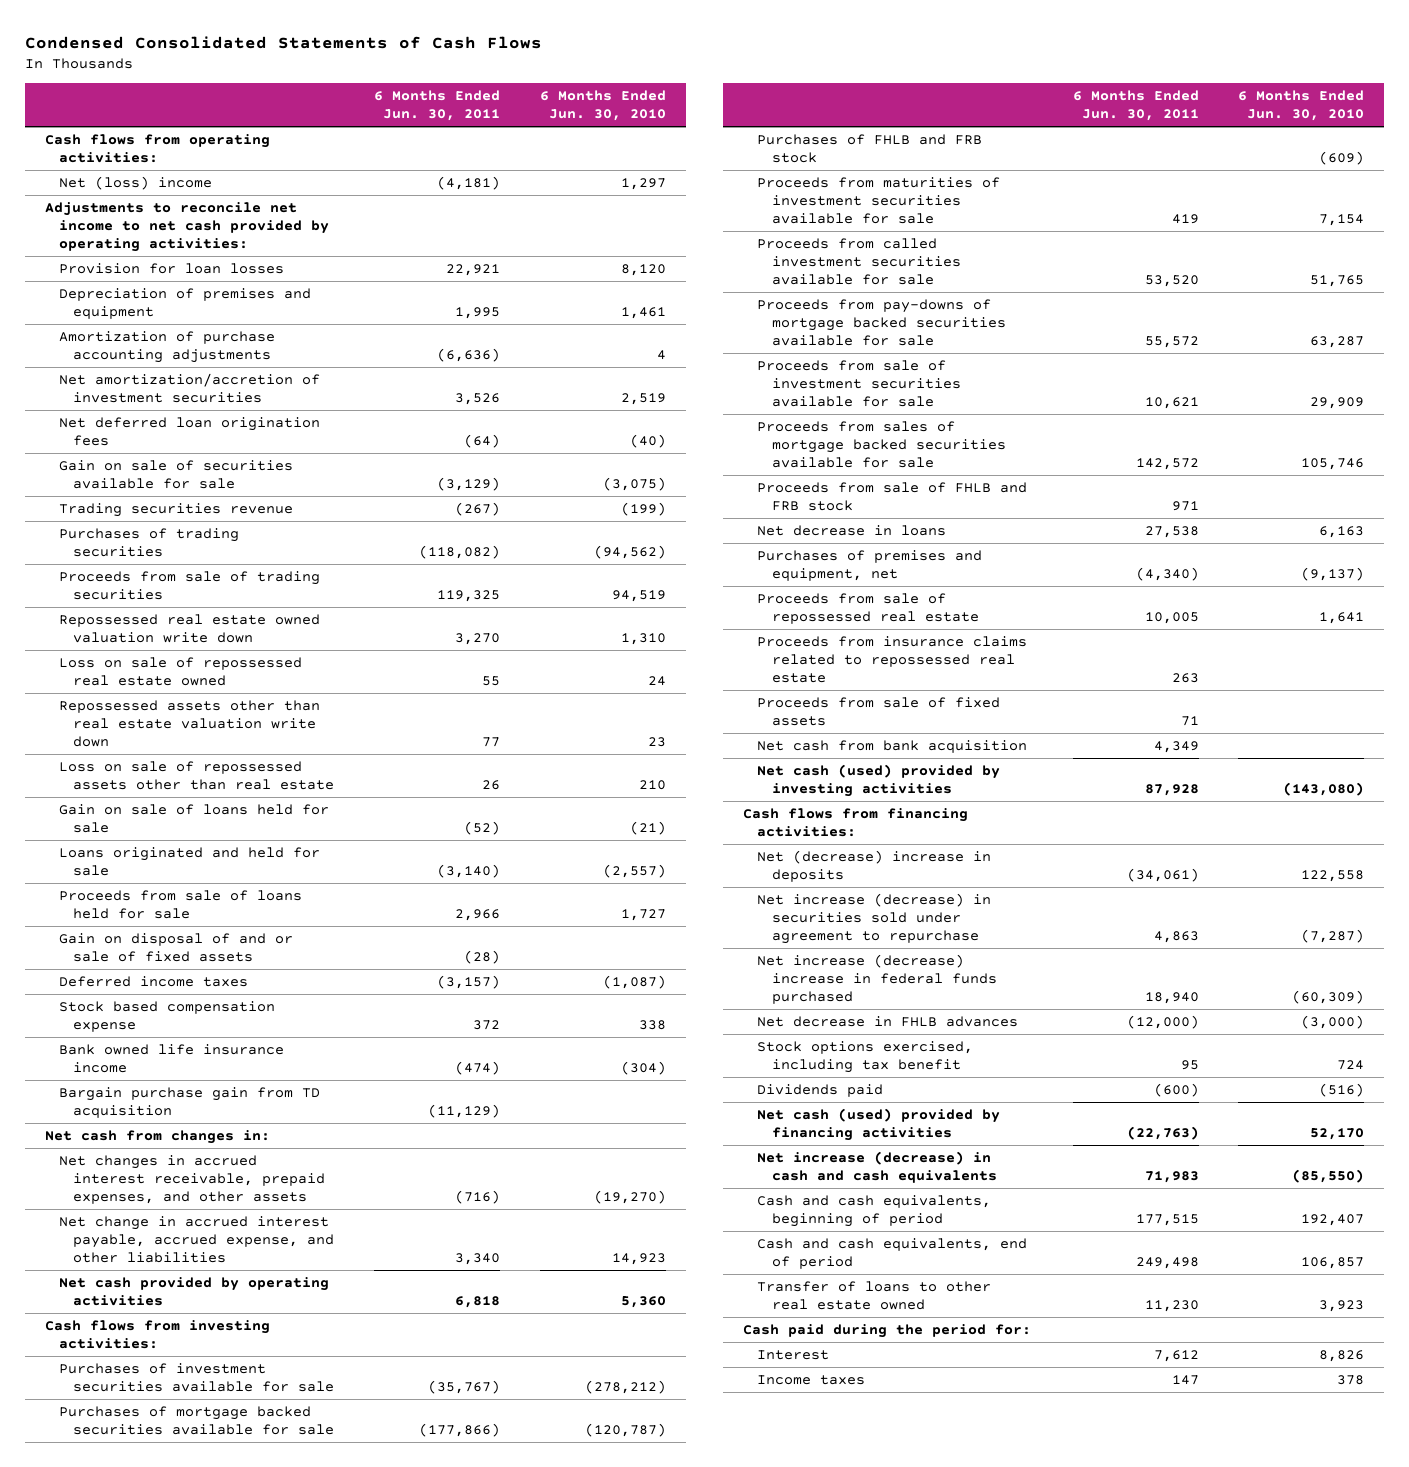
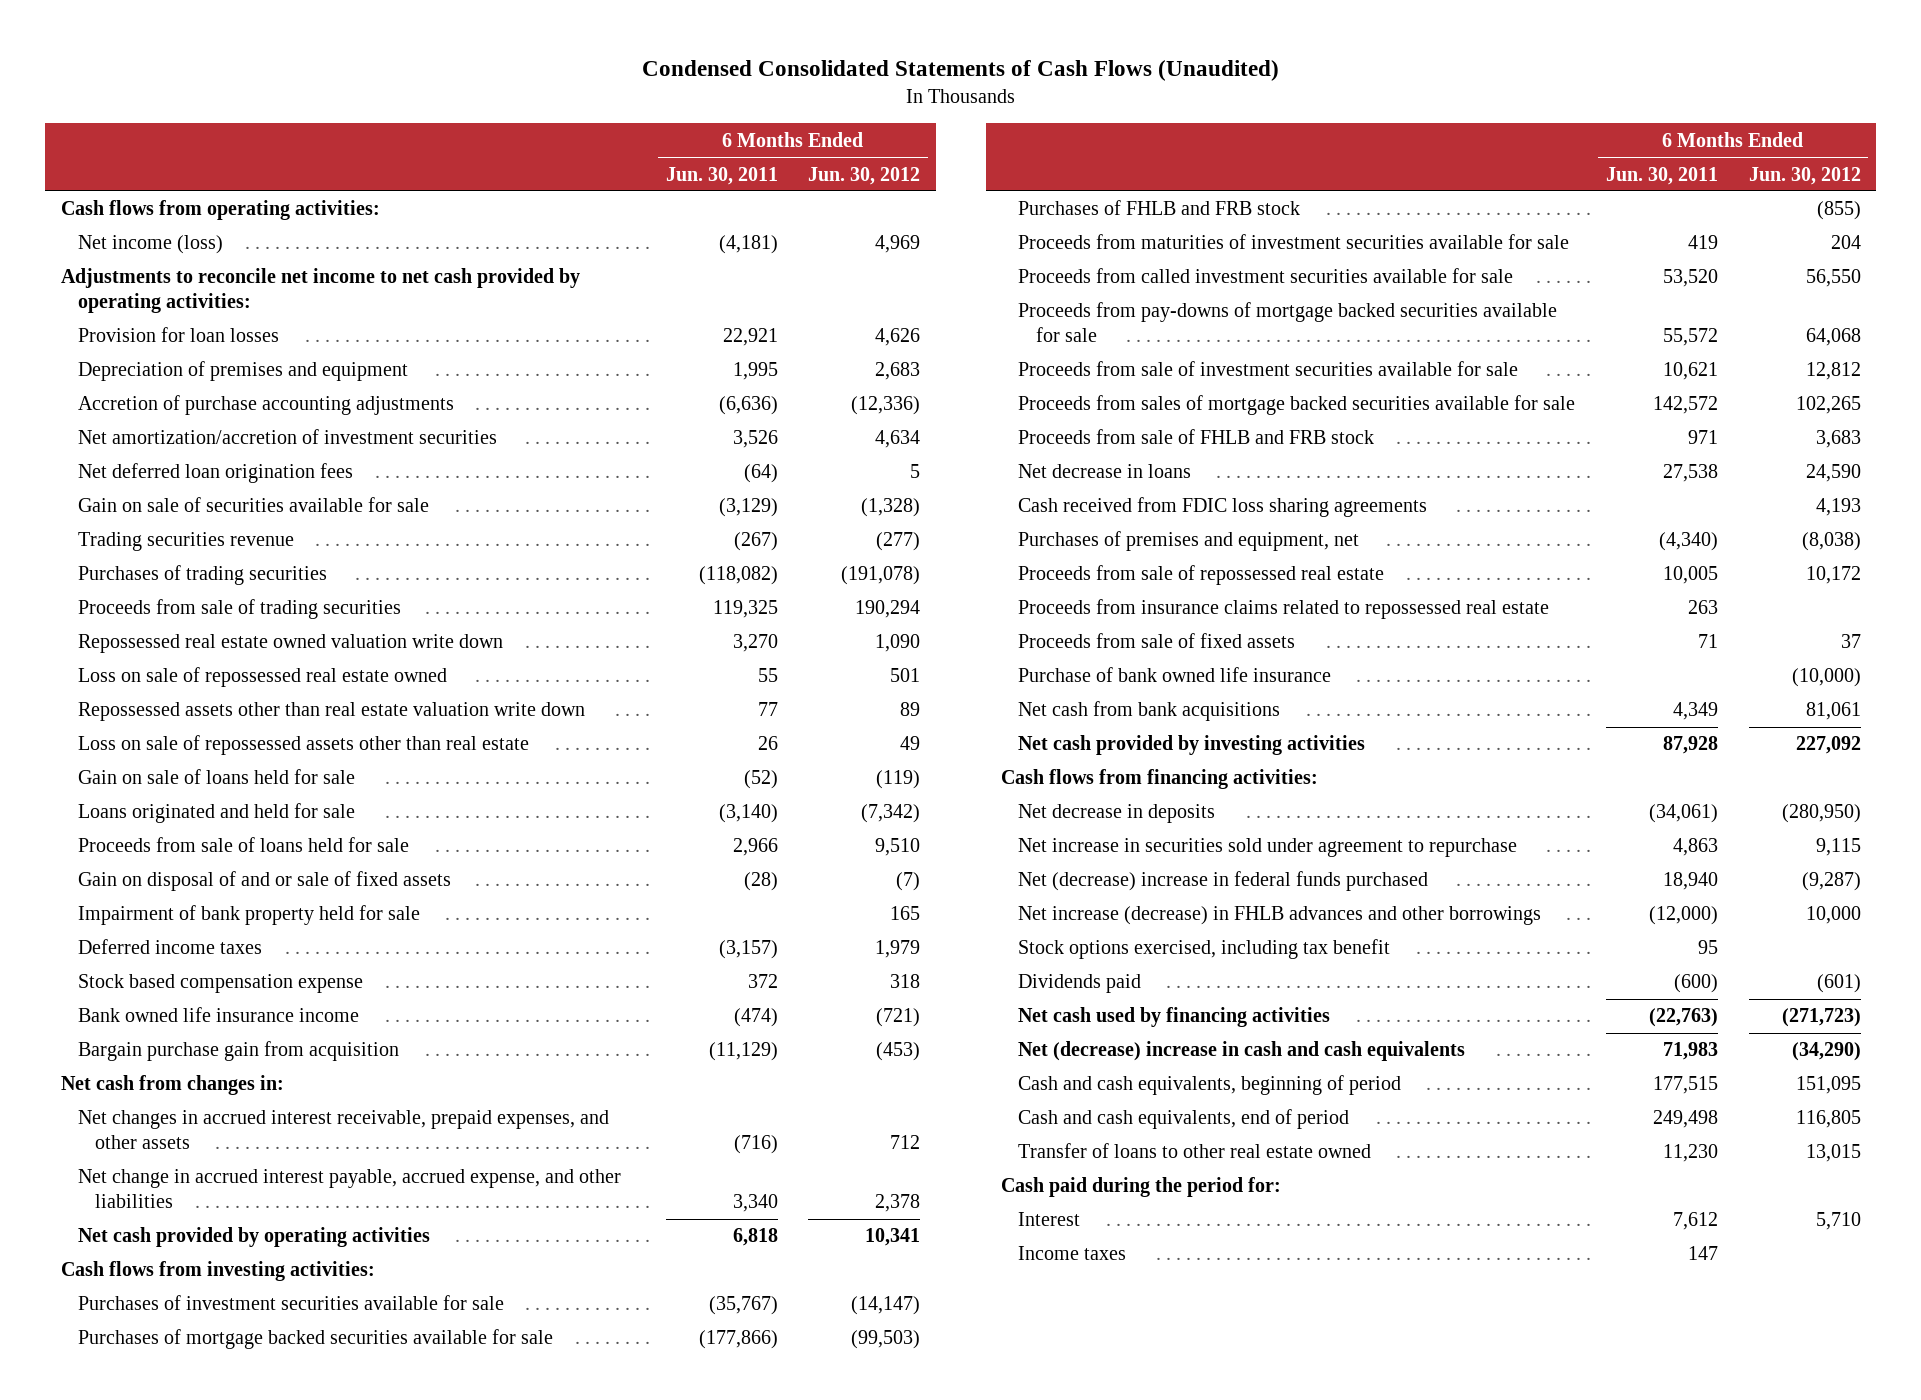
- Condensed Consolidated Statements of Cash Flows
+ Condensed Consolidated Statements of Cash Flows (Unaudited)
- | 6 Months Ended Jun. 30, 2011 | 6 Months Ended Jun. 30, 2010
+ | 6 Months Ended Jun. 30, 2011 | 6 Months Ended Jun. 30, 2012
- Net (loss) income | (4,181) | 1,297
+ Net income (loss) | (4,181) | 4,969
- Amortization of purchase accounting adjustments | (6,636) | 4
+ Accretion of purchase accounting adjustments | (6,636) | (12,336)
+ Impairment of bank property held for sale | | 165
- Bargain purchase gain from TD acquisition | (11,129) |
+ Bargain purchase gain from acquisition | (11,129) | (453)
+ Cash received from FDIC loss sharing agreements | | 4,193
- Net cash from bank acquisition | 4,349 |
- Net cash (used) provided by investing activities | 87,928 | (143,080)
+ Purchase of bank owned life insurance | | (10,000)
+ Net cash from bank acquisitions | 4,349 | 81,061
+ Net cash provided by investing activities | 87,928 | 227,092
- Net (decrease) increase in deposits | (34,061) | 122,558
- Net increase (decrease) in securities sold under agreement to repurchase | 4,863 | (7,287)
- Net increase (decrease) increase in federal funds purchased | 18,940 | (60,309)
- Net decrease in FHLB advances | (12,000) | (3,000)
+ Net decrease in deposits | (34,061) | (280,950)
+ Net increase in securities sold under agreement to repurchase | 4,863 | 9,115
+ Net (decrease) increase in federal funds purchased | 18,940 | (9,287)
+ Net increase (decrease) in FHLB advances and other borrowings | (12,000) | 10,000
- Net cash (used) provided by financing activities | (22,763) | 52,170
- Net increase (decrease) in cash and cash equivalents | 71,983 | (85,550)
+ Net cash used by financing activities | (22,763) | (271,723)
+ Net (decrease) increase in cash and cash equivalents | 71,983 | (34,290)

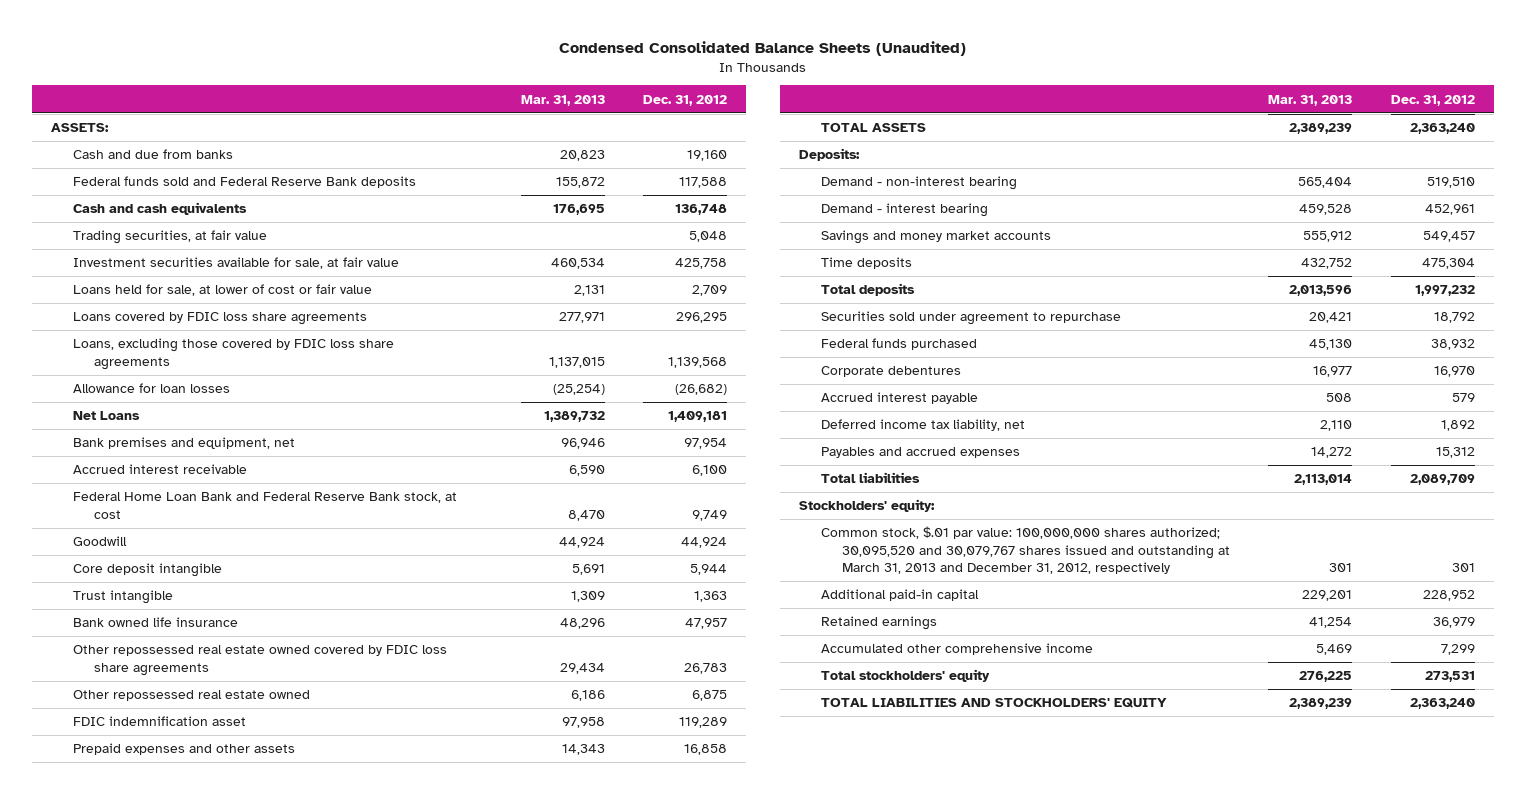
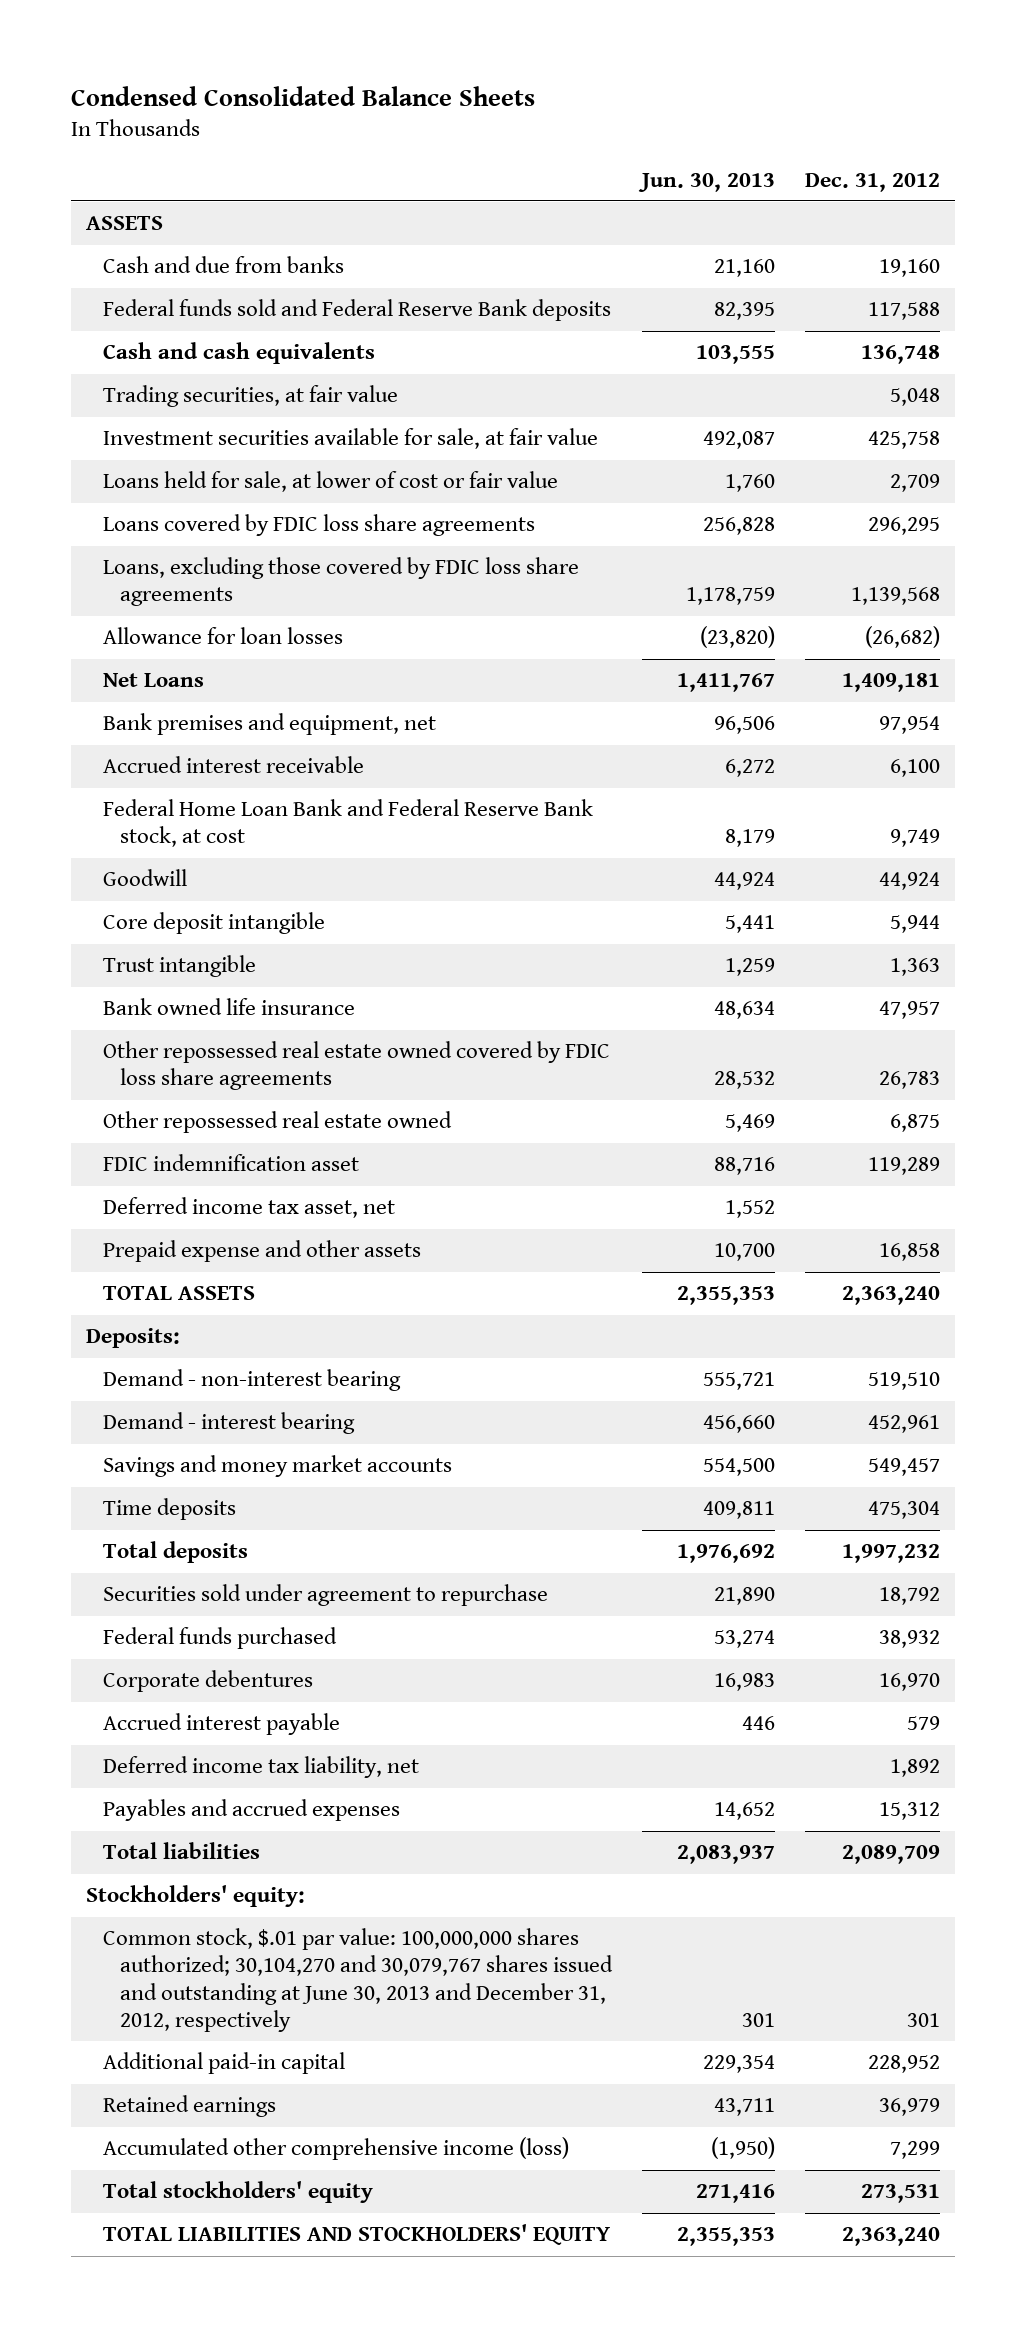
- Condensed Consolidated Balance Sheets (Unaudited)
+ Condensed Consolidated Balance Sheets
- | Mar. 31, 2013 | Dec. 31, 2012
+ | Jun. 30, 2013 | Dec. 31, 2012
- ASSETS:
+ ASSETS
- Prepaid expenses and other assets | 14,343 | 16,858
+ Deferred income tax asset, net | 1,552 |
+ Prepaid expense and other assets | 10,700 | 16,858
- Common stock, $.01 par value: 100,000,000 shares authorized; 30,095,520 and 30,079,767 shares issued and outstanding at March 31, 2013 and December 31, 2012, respectively | 301 | 301
+ Common stock, $.01 par value: 100,000,000 shares authorized; 30,104,270 and 30,079,767 shares issued and outstanding at June 30, 2013 and December 31, 2012, respectively | 301 | 301
- Accumulated other comprehensive income | 5,469 | 7,299
+ Accumulated other comprehensive income (loss) | (1,950) | 7,299

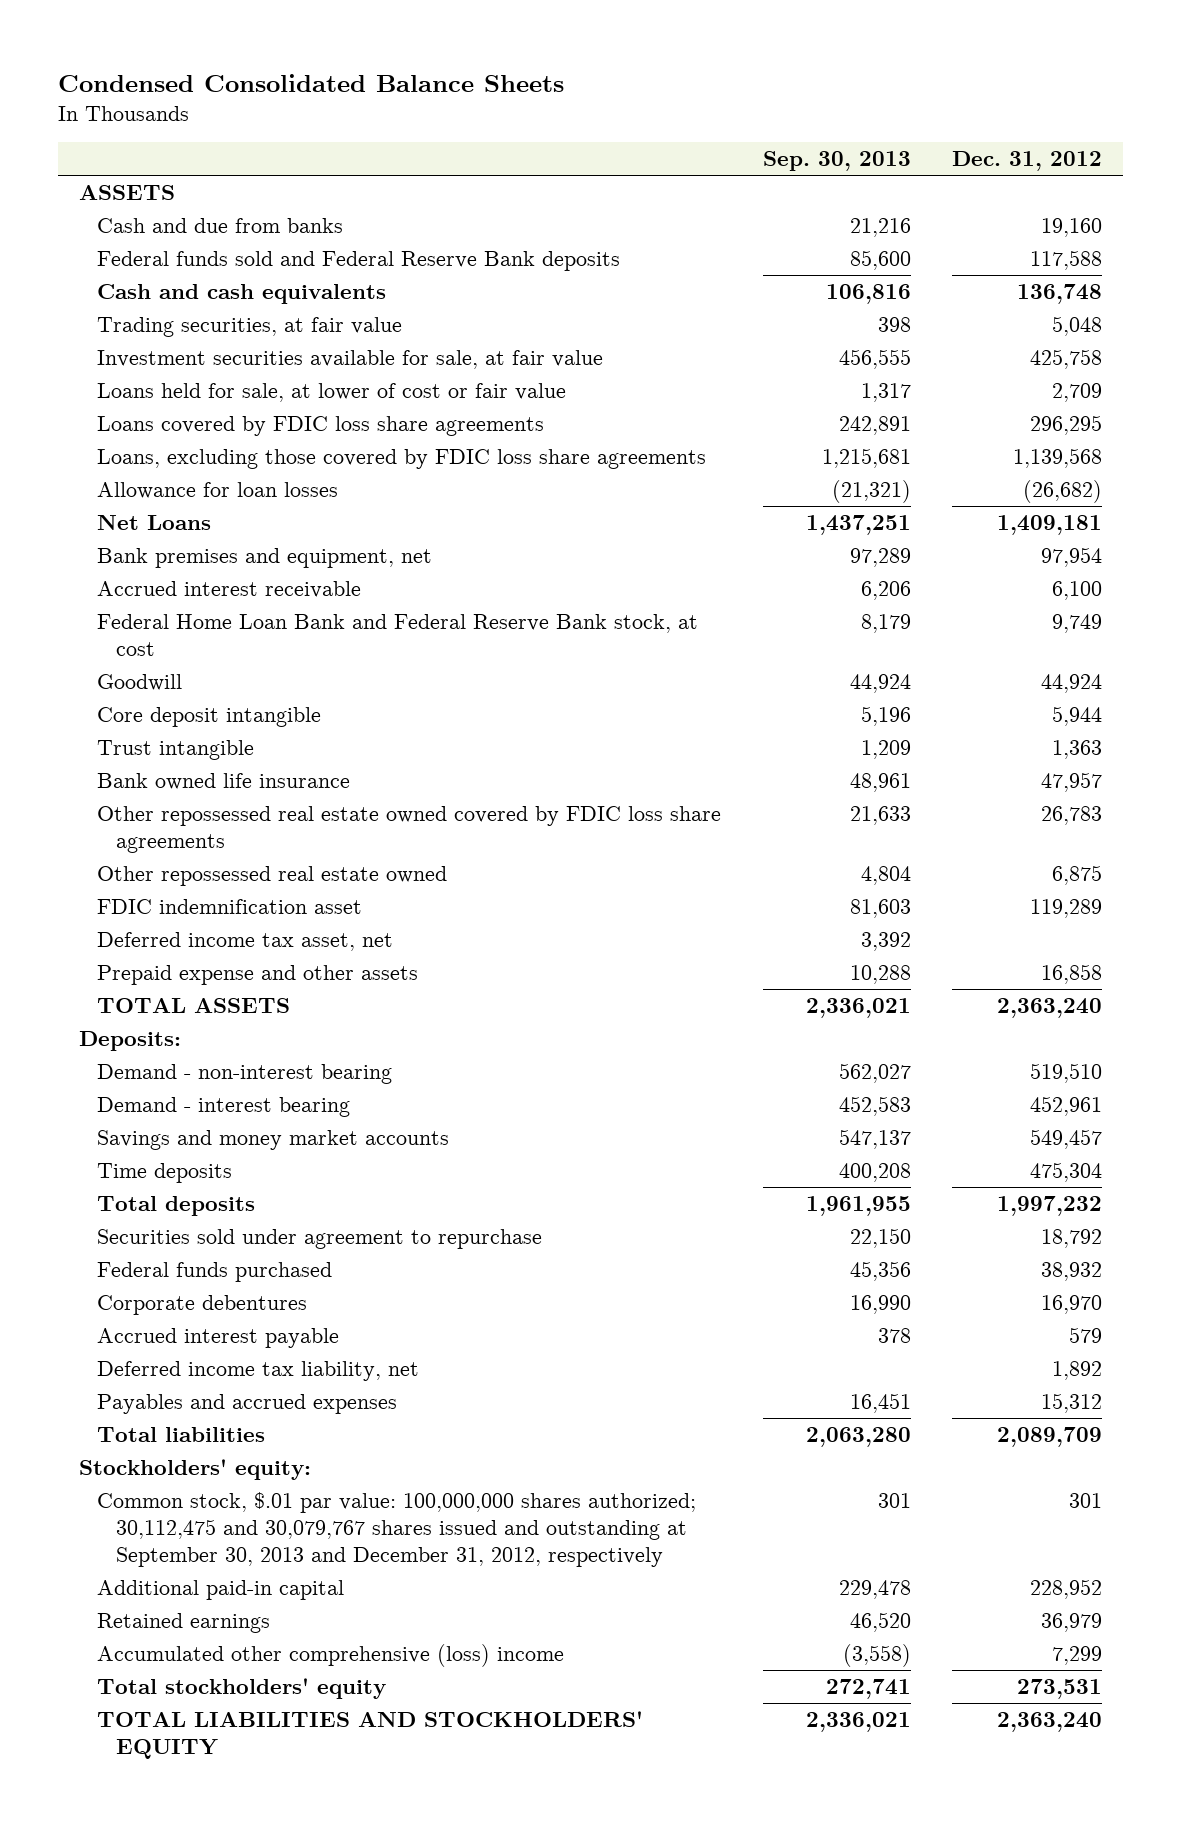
- | Jun. 30, 2013 | Dec. 31, 2012
+ | Sep. 30, 2013 | Dec. 31, 2012
- Common stock, $.01 par value: 100,000,000 shares authorized; 30,104,270 and 30,079,767 shares issued and outstanding at June 30, 2013 and December 31, 2012, respectively | 301 | 301
+ Common stock, $.01 par value: 100,000,000 shares authorized; 30,112,475 and 30,079,767 shares issued and outstanding at September 30, 2013 and December 31, 2012, respectively | 301 | 301
- Accumulated other comprehensive income (loss) | (1,950) | 7,299
+ Accumulated other comprehensive (loss) income | (3,558) | 7,299

